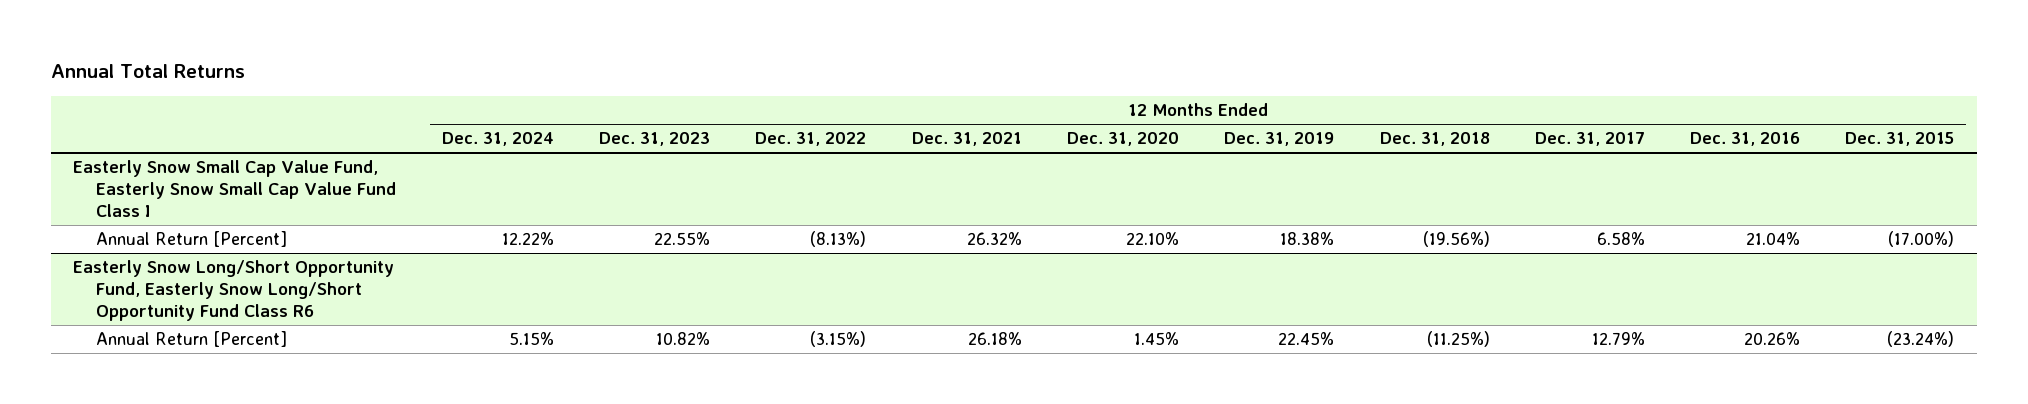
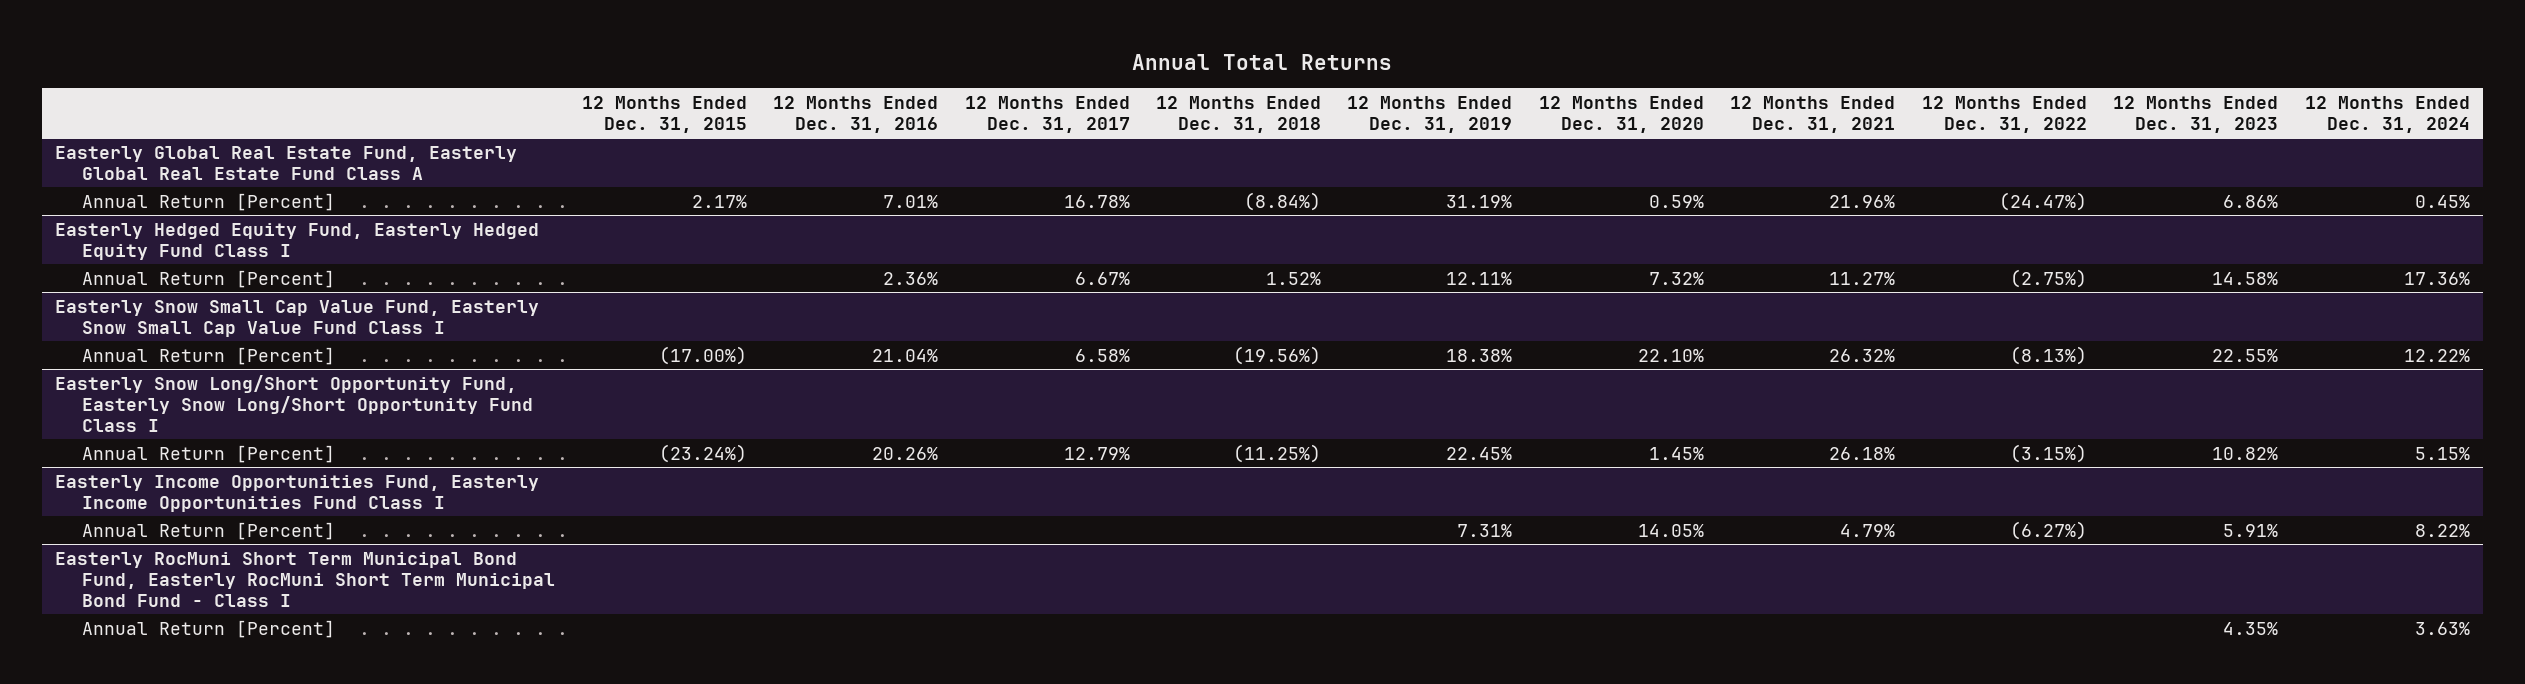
- | 12 Months Ended Dec. 31, 2024 | 12 Months Ended Dec. 31, 2023 | 12 Months Ended Dec. 31, 2022 | 12 Months Ended Dec. 31, 2021 | 12 Months Ended Dec. 31, 2020 | 12 Months Ended Dec. 31, 2019 | 12 Months Ended Dec. 31, 2018 | 12 Months Ended Dec. 31, 2017 | 12 Months Ended Dec. 31, 2016 | 12 Months Ended Dec. 31, 2015
+ | 12 Months Ended Dec. 31, 2015 | 12 Months Ended Dec. 31, 2016 | 12 Months Ended Dec. 31, 2017 | 12 Months Ended Dec. 31, 2018 | 12 Months Ended Dec. 31, 2019 | 12 Months Ended Dec. 31, 2020 | 12 Months Ended Dec. 31, 2021 | 12 Months Ended Dec. 31, 2022 | 12 Months Ended Dec. 31, 2023 | 12 Months Ended Dec. 31, 2024
+ Easterly Global Real Estate Fund, Easterly Global Real Estate Fund Class A
+ Annual Return [Percent] | 2.17% | 7.01% | 16.78% | (8.84%) | 31.19% | 0.59% | 21.96% | (24.47%) | 6.86% | 0.45%
+ Easterly Hedged Equity Fund, Easterly Hedged Equity Fund Class I
+ Annual Return [Percent] | | 2.36% | 6.67% | 1.52% | 12.11% | 7.32% | 11.27% | (2.75%) | 14.58% | 17.36%
- Easterly Snow Long/Short Opportunity Fund, Easterly Snow Long/Short Opportunity Fund Class R6
+ Easterly Snow Long/Short Opportunity Fund, Easterly Snow Long/Short Opportunity Fund Class I
+ Easterly Income Opportunities Fund, Easterly Income Opportunities Fund Class I
+ Annual Return [Percent] | | | | | 7.31% | 14.05% | 4.79% | (6.27%) | 5.91% | 8.22%
+ Easterly RocMuni Short Term Municipal Bond Fund, Easterly RocMuni Short Term Municipal Bond Fund - Class I
+ Annual Return [Percent] | | | | | | | | | 4.35% | 3.63%

